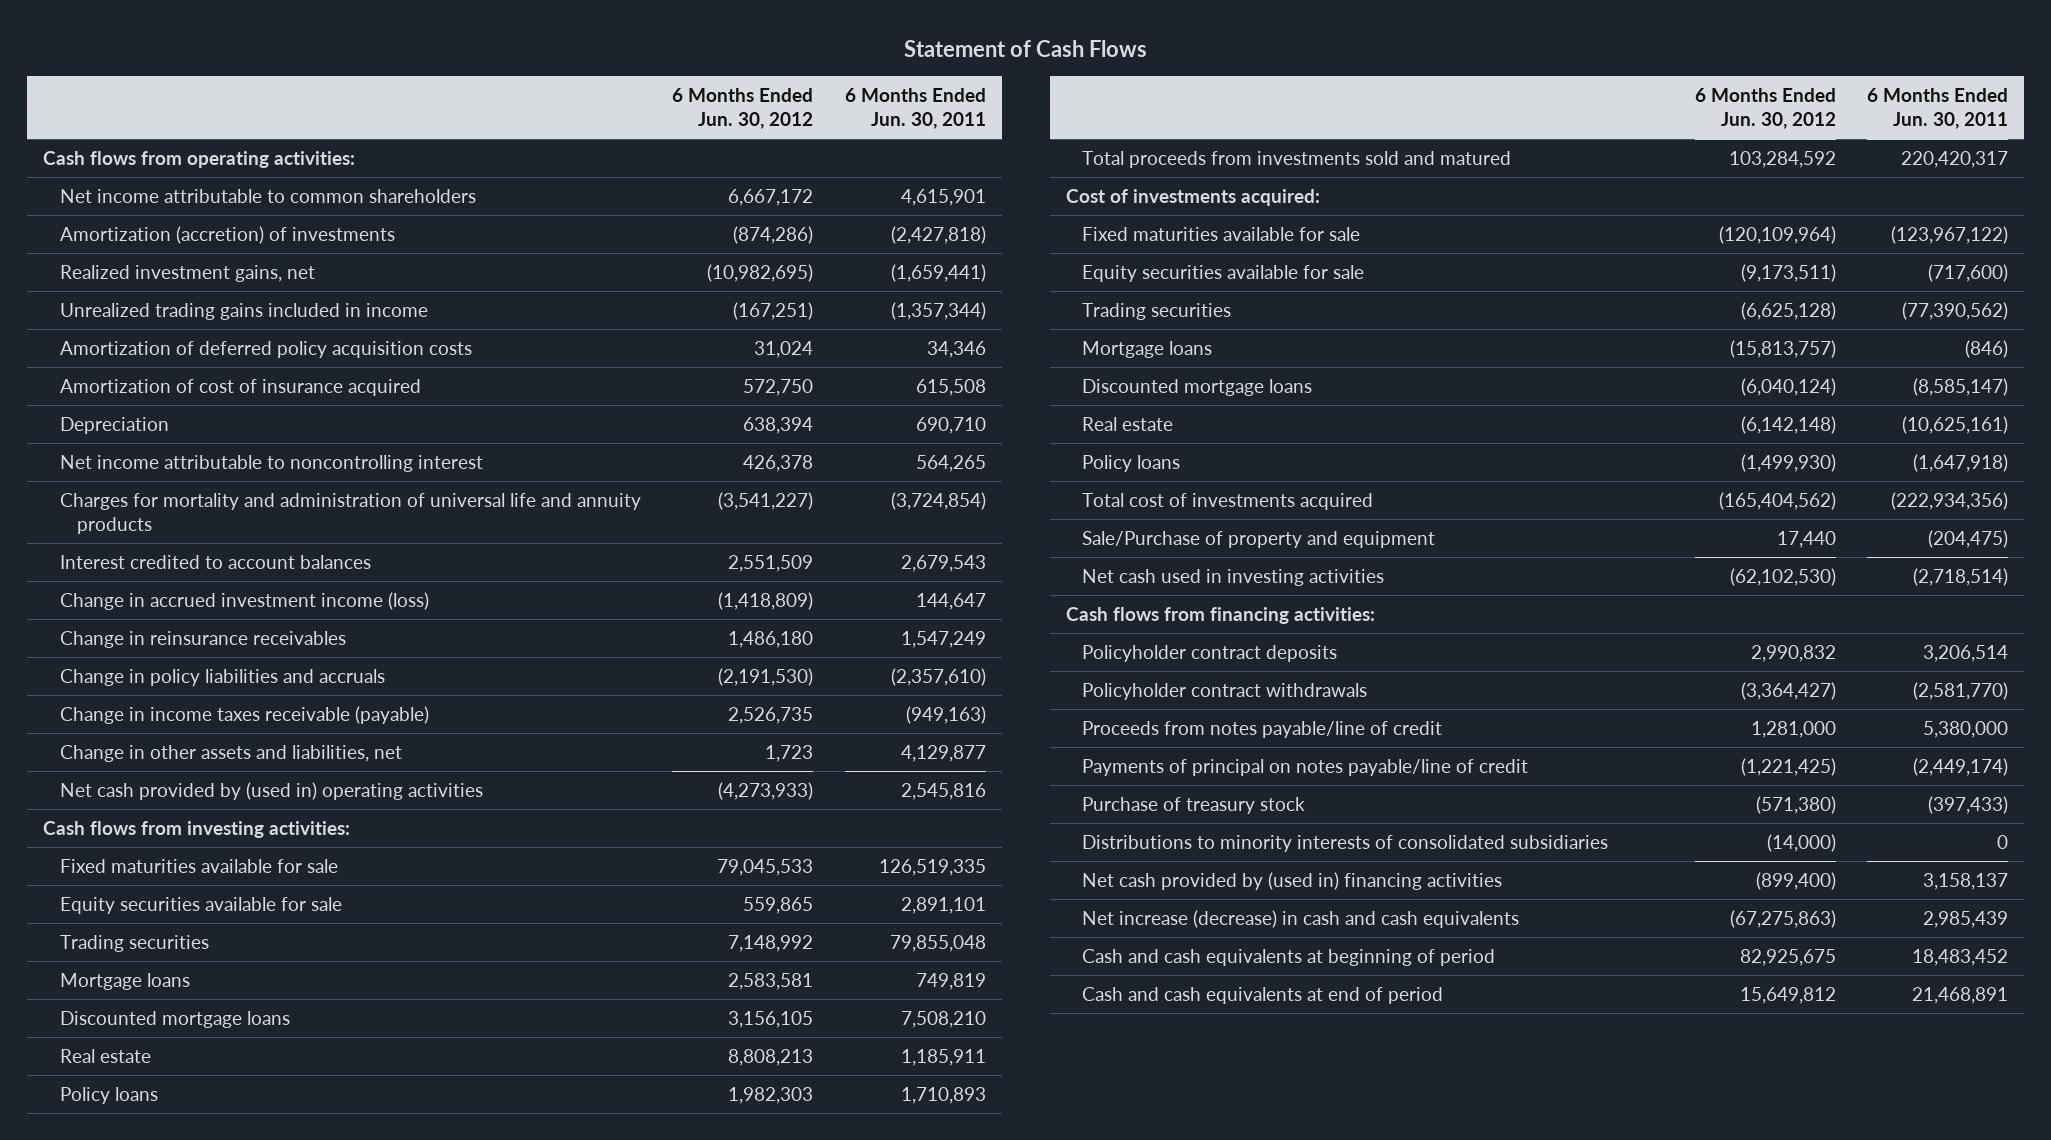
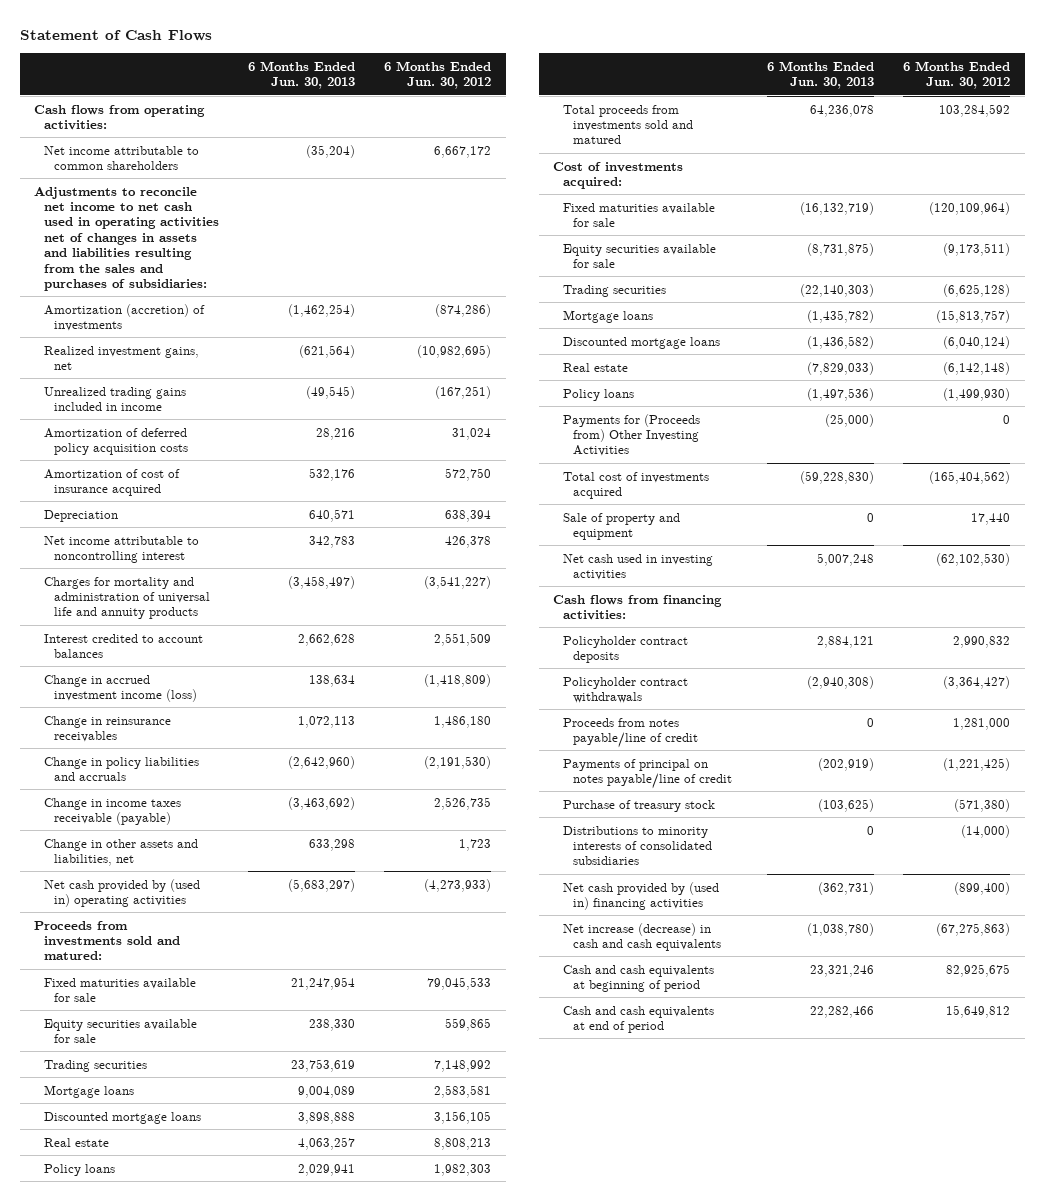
- | 6 Months Ended Jun. 30, 2012 | 6 Months Ended Jun. 30, 2011
+ | 6 Months Ended Jun. 30, 2013 | 6 Months Ended Jun. 30, 2012
+ Adjustments to reconcile net income to net cash used in operating activities net of changes in assets and liabilities resulting from the sales and purchases of subsidiaries:
- Cash flows from investing activities:
+ Proceeds from investments sold and matured:
+ Payments for (Proceeds from) Other Investing Activities | (25,000) | 0
- Sale/Purchase of property and equipment | 17,440 | (204,475)
+ Sale of property and equipment | 0 | 17,440

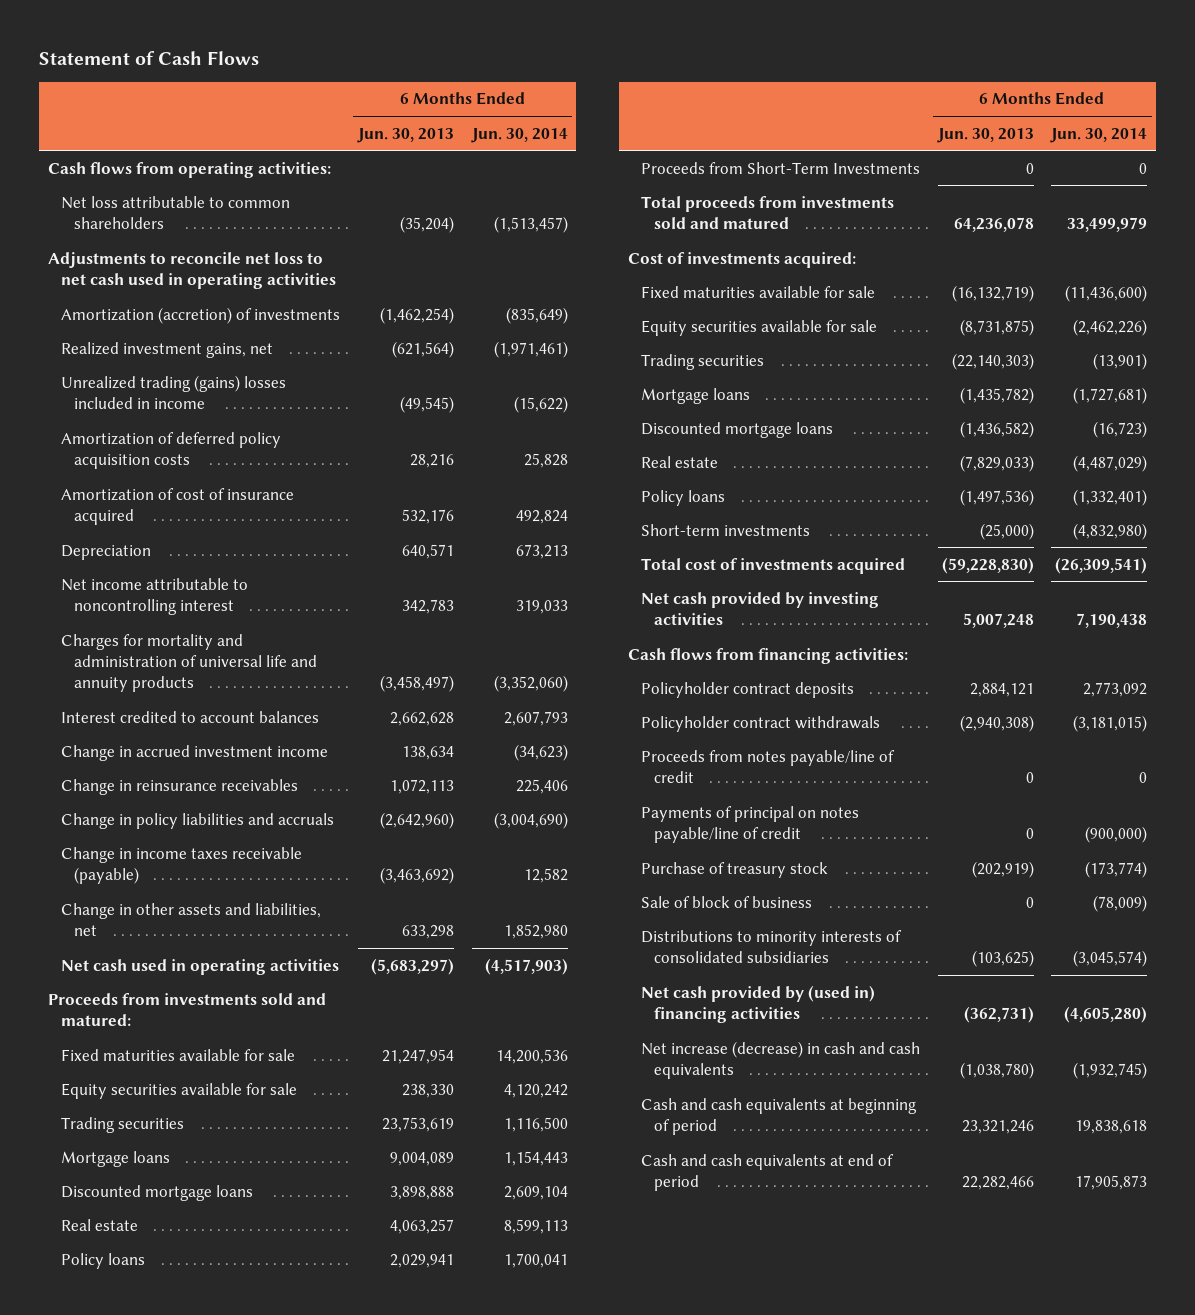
- | 6 Months Ended Jun. 30, 2013 | 6 Months Ended Jun. 30, 2012
+ | 6 Months Ended Jun. 30, 2013 | 6 Months Ended Jun. 30, 2014
- Net income attributable to common shareholders | (35,204) | 6,667,172
- Adjustments to reconcile net income to net cash used in operating activities net of changes in assets and liabilities resulting from the sales and purchases of subsidiaries:
+ Net loss attributable to common shareholders | (35,204) | (1,513,457)
+ Adjustments to reconcile net loss to net cash used in operating activities
- Unrealized trading gains included in income | (49,545) | (167,251)
+ Unrealized trading (gains) losses included in income | (49,545) | (15,622)
- Change in accrued investment income (loss) | 138,634 | (1,418,809)
+ Change in accrued investment income | 138,634 | (34,623)
- Net cash provided by (used in) operating activities | (5,683,297) | (4,273,933)
+ Net cash used in operating activities | (5,683,297) | (4,517,903)
+ Proceeds from Short-Term Investments | 0 | 0
- Payments for (Proceeds from) Other Investing Activities | (25,000) | 0
+ Short-term investments | (25,000) | (4,832,980)
- Sale of property and equipment | 0 | 17,440
- Net cash used in investing activities | 5,007,248 | (62,102,530)
+ Net cash provided by investing activities | 5,007,248 | 7,190,438
- Payments of principal on notes payable/line of credit | (202,919) | (1,221,425)
- Purchase of treasury stock | (103,625) | (571,380)
- Distributions to minority interests of consolidated subsidiaries | 0 | (14,000)
+ Payments of principal on notes payable/line of credit | 0 | (900,000)
+ Purchase of treasury stock | (202,919) | (173,774)
+ Sale of block of business | 0 | (78,009)
+ Distributions to minority interests of consolidated subsidiaries | (103,625) | (3,045,574)

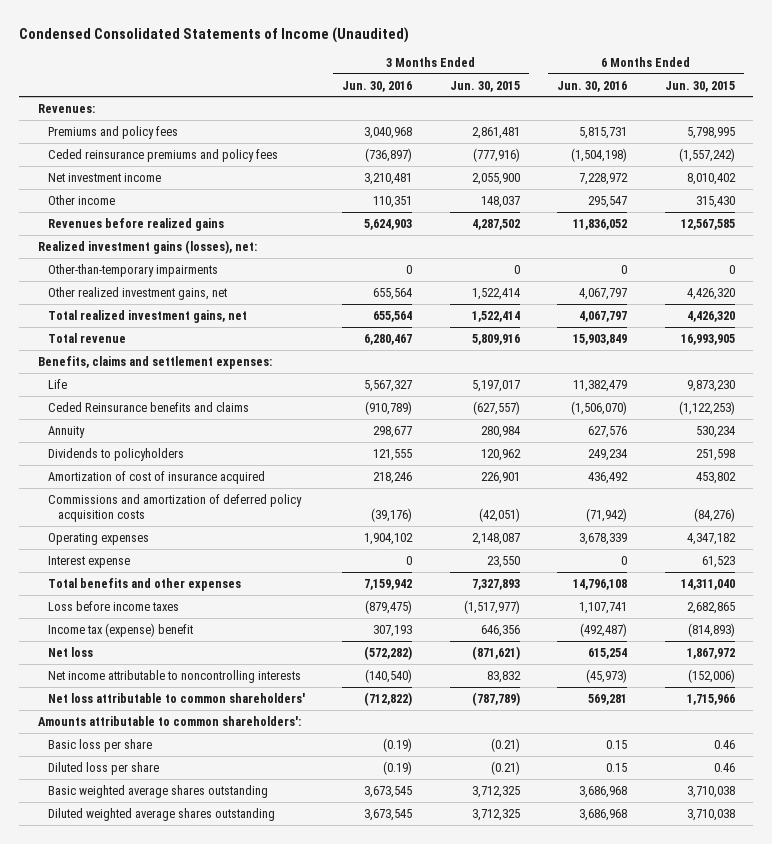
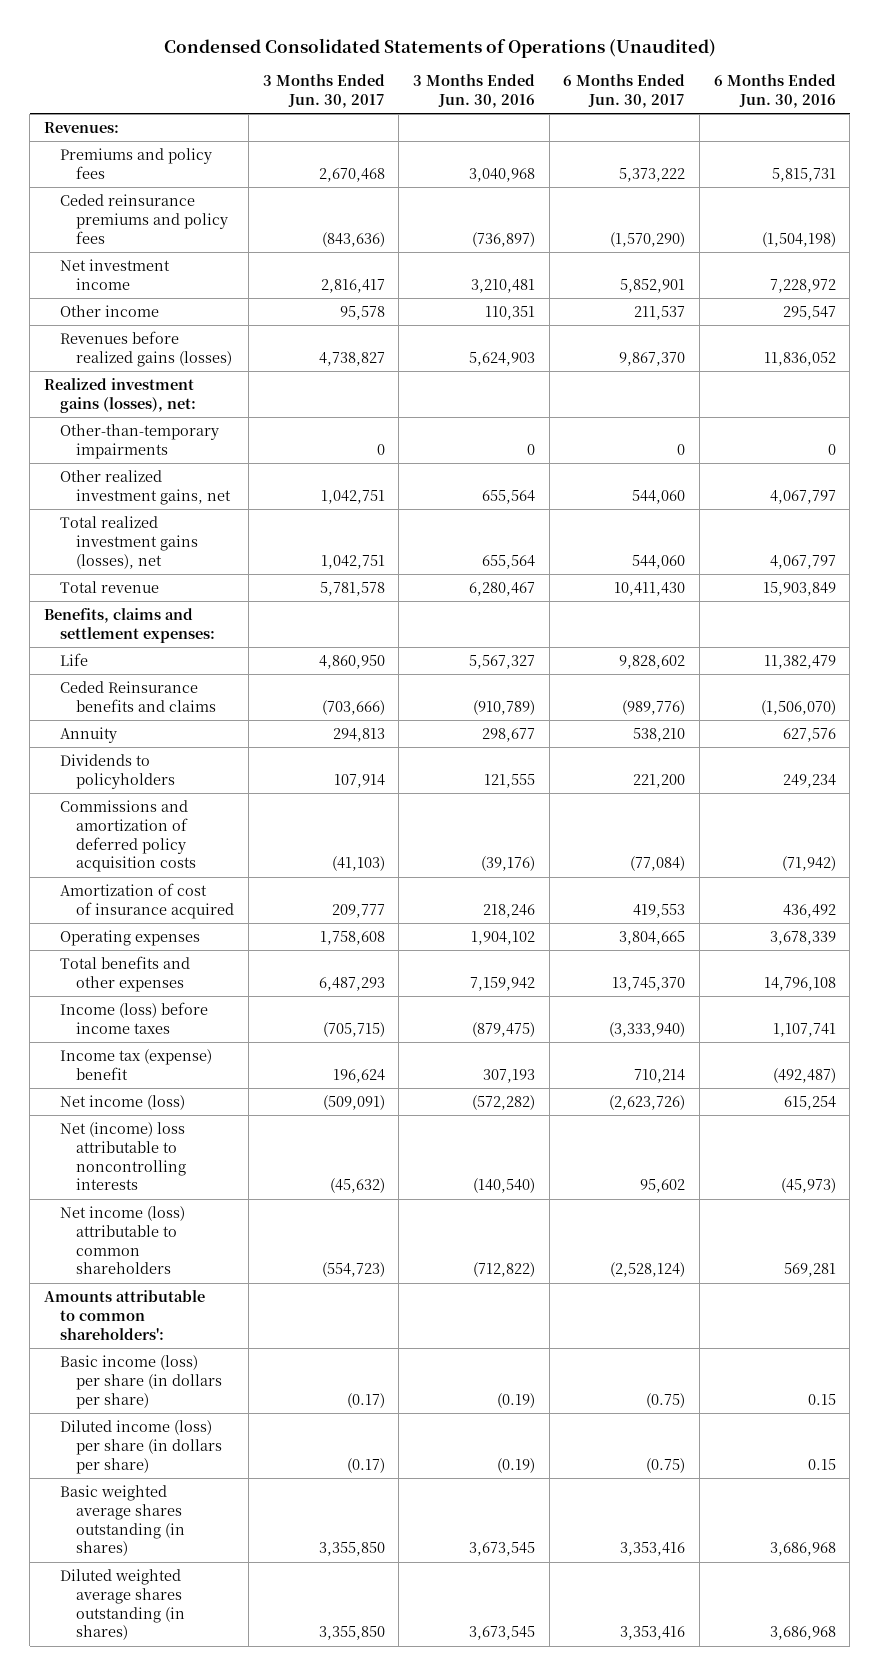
- Condensed Consolidated Statements of Income (Unaudited)
+ Condensed Consolidated Statements of Operations (Unaudited)
- | 3 Months Ended Jun. 30, 2016 | 3 Months Ended Jun. 30, 2015 | 6 Months Ended Jun. 30, 2016 | 6 Months Ended Jun. 30, 2015
+ | 3 Months Ended Jun. 30, 2017 | 3 Months Ended Jun. 30, 2016 | 6 Months Ended Jun. 30, 2017 | 6 Months Ended Jun. 30, 2016
- Revenues before realized gains | 5,624,903 | 4,287,502 | 11,836,052 | 12,567,585
+ Revenues before realized gains (losses) | 4,738,827 | 5,624,903 | 9,867,370 | 11,836,052
- Total realized investment gains, net | 655,564 | 1,522,414 | 4,067,797 | 4,426,320
+ Total realized investment gains (losses), net | 1,042,751 | 655,564 | 544,060 | 4,067,797
moved down: Amortization of cost of insurance acquired | 209,777 | 218,246 | 419,553 | 436,492
- Interest expense | 0 | 23,550 | 0 | 61,523
- Loss before income taxes | (879,475) | (1,517,977) | 1,107,741 | 2,682,865
+ Income (loss) before income taxes | (705,715) | (879,475) | (3,333,940) | 1,107,741
- Net loss | (572,282) | (871,621) | 615,254 | 1,867,972
- Net income attributable to noncontrolling interests | (140,540) | 83,832 | (45,973) | (152,006)
- Net loss attributable to common shareholders' | (712,822) | (787,789) | 569,281 | 1,715,966
+ Net income (loss) | (509,091) | (572,282) | (2,623,726) | 615,254
+ Net (income) loss attributable to noncontrolling interests | (45,632) | (140,540) | 95,602 | (45,973)
+ Net income (loss) attributable to common shareholders | (554,723) | (712,822) | (2,528,124) | 569,281
- Basic loss per share | (0.19) | (0.21) | 0.15 | 0.46
- Diluted loss per share | (0.19) | (0.21) | 0.15 | 0.46
- Basic weighted average shares outstanding | 3,673,545 | 3,712,325 | 3,686,968 | 3,710,038
- Diluted weighted average shares outstanding | 3,673,545 | 3,712,325 | 3,686,968 | 3,710,038
+ Basic income (loss) per share (in dollars per share) | (0.17) | (0.19) | (0.75) | 0.15
+ Diluted income (loss) per share (in dollars per share) | (0.17) | (0.19) | (0.75) | 0.15
+ Basic weighted average shares outstanding (in shares) | 3,355,850 | 3,673,545 | 3,353,416 | 3,686,968
+ Diluted weighted average shares outstanding (in shares) | 3,355,850 | 3,673,545 | 3,353,416 | 3,686,968

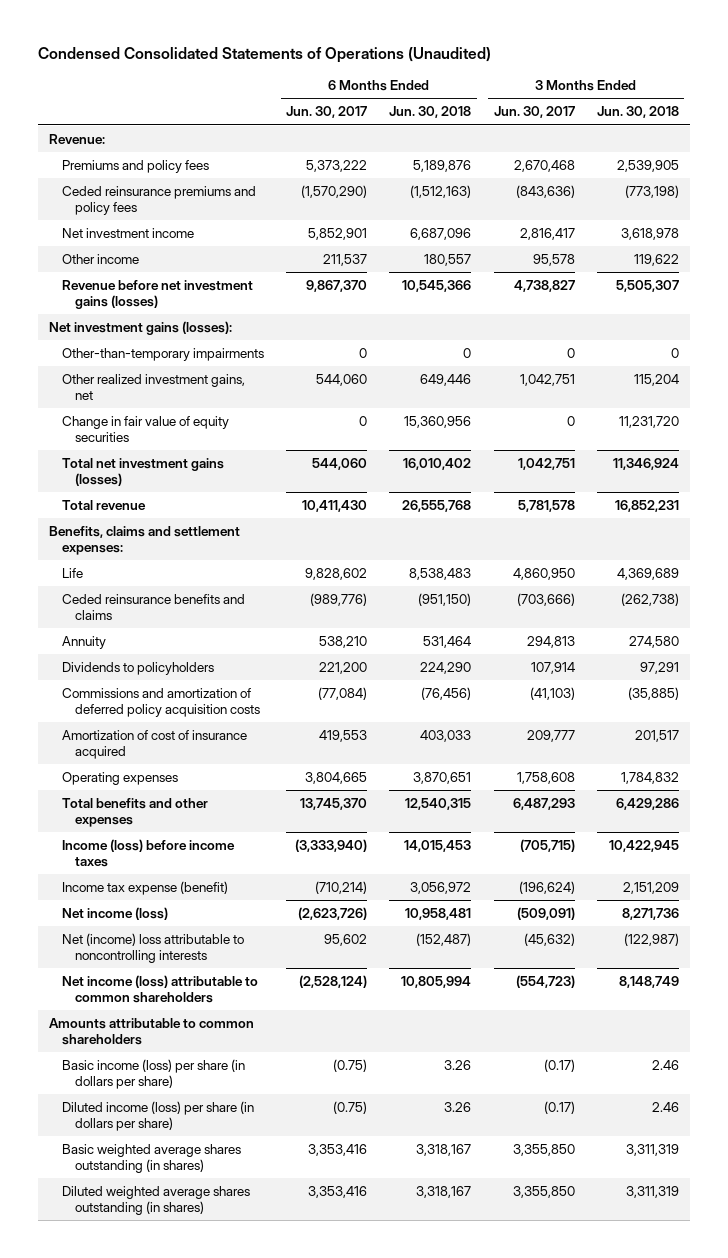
- | 3 Months Ended Jun. 30, 2017 | 3 Months Ended Jun. 30, 2016 | 6 Months Ended Jun. 30, 2017 | 6 Months Ended Jun. 30, 2016
+ | 6 Months Ended Jun. 30, 2017 | 6 Months Ended Jun. 30, 2018 | 3 Months Ended Jun. 30, 2017 | 3 Months Ended Jun. 30, 2018
- Revenues:
+ Revenue:
- Revenues before realized gains (losses) | 4,738,827 | 5,624,903 | 9,867,370 | 11,836,052
- Realized investment gains (losses), net:
+ Revenue before net investment gains (losses) | 9,867,370 | 10,545,366 | 4,738,827 | 5,505,307
+ Net investment gains (losses):
- Total realized investment gains (losses), net | 1,042,751 | 655,564 | 544,060 | 4,067,797
+ Change in fair value of equity securities | 0 | 15,360,956 | 0 | 11,231,720
+ Total net investment gains (losses) | 544,060 | 16,010,402 | 1,042,751 | 11,346,924
- Ceded Reinsurance benefits and claims | (703,666) | (910,789) | (989,776) | (1,506,070)
+ Ceded reinsurance benefits and claims | (989,776) | (951,150) | (703,666) | (262,738)
- Income tax (expense) benefit | 196,624 | 307,193 | 710,214 | (492,487)
+ Income tax expense (benefit) | (710,214) | 3,056,972 | (196,624) | 2,151,209
- Amounts attributable to common shareholders':
+ Amounts attributable to common shareholders

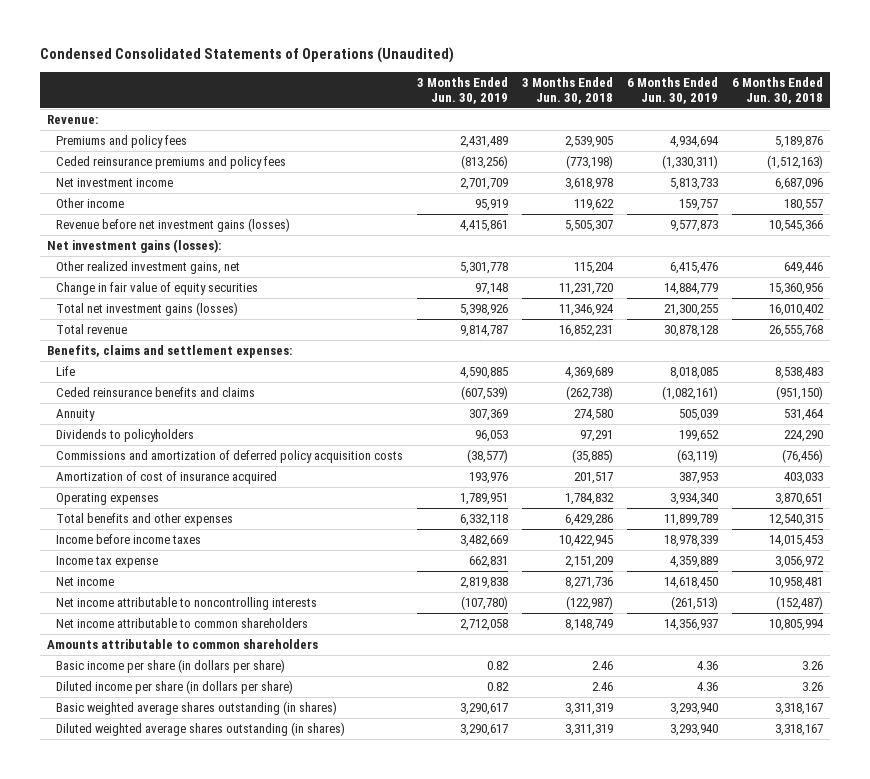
- | 6 Months Ended Jun. 30, 2017 | 6 Months Ended Jun. 30, 2018 | 3 Months Ended Jun. 30, 2017 | 3 Months Ended Jun. 30, 2018
+ | 3 Months Ended Jun. 30, 2019 | 3 Months Ended Jun. 30, 2018 | 6 Months Ended Jun. 30, 2019 | 6 Months Ended Jun. 30, 2018
- Other-than-temporary impairments | 0 | 0 | 0 | 0
- Income (loss) before income taxes | (3,333,940) | 14,015,453 | (705,715) | 10,422,945
- Income tax expense (benefit) | (710,214) | 3,056,972 | (196,624) | 2,151,209
- Net income (loss) | (2,623,726) | 10,958,481 | (509,091) | 8,271,736
- Net (income) loss attributable to noncontrolling interests | 95,602 | (152,487) | (45,632) | (122,987)
- Net income (loss) attributable to common shareholders | (2,528,124) | 10,805,994 | (554,723) | 8,148,749
+ Income before income taxes | 3,482,669 | 10,422,945 | 18,978,339 | 14,015,453
+ Income tax expense | 662,831 | 2,151,209 | 4,359,889 | 3,056,972
+ Net income | 2,819,838 | 8,271,736 | 14,618,450 | 10,958,481
+ Net income attributable to noncontrolling interests | (107,780) | (122,987) | (261,513) | (152,487)
+ Net income attributable to common shareholders | 2,712,058 | 8,148,749 | 14,356,937 | 10,805,994
- Basic income (loss) per share (in dollars per share) | (0.75) | 3.26 | (0.17) | 2.46
- Diluted income (loss) per share (in dollars per share) | (0.75) | 3.26 | (0.17) | 2.46
+ Basic income per share (in dollars per share) | 0.82 | 2.46 | 4.36 | 3.26
+ Diluted income per share (in dollars per share) | 0.82 | 2.46 | 4.36 | 3.26

